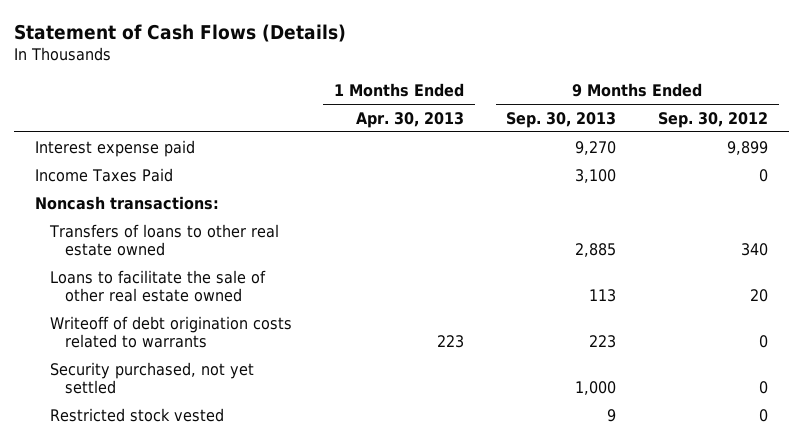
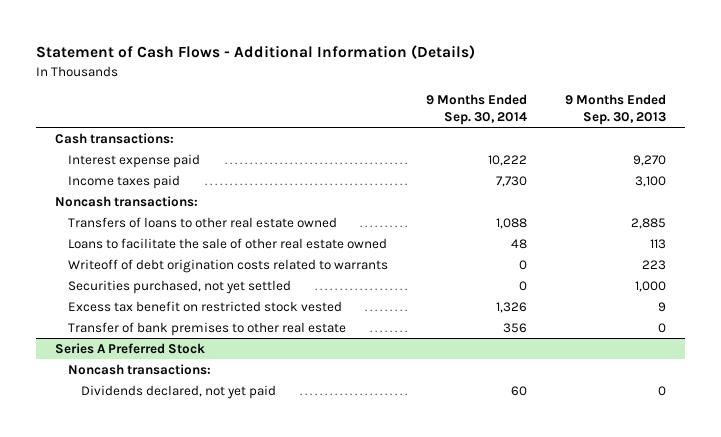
- Statement of Cash Flows (Details)
+ Statement of Cash Flows - Additional Information (Details)
- | 1 Months Ended Apr. 30, 2013 | 9 Months Ended Sep. 30, 2013 | 9 Months Ended Sep. 30, 2012
+ | 9 Months Ended Sep. 30, 2014 | 9 Months Ended Sep. 30, 2013
+ Cash transactions:
- Income Taxes Paid | | 3,100 | 0
+ Income taxes paid | 7,730 | 3,100
- Security purchased, not yet settled | | 1,000 | 0
- Restricted stock vested | | 9 | 0
+ Securities purchased, not yet settled | 0 | 1,000
+ Excess tax benefit on restricted stock vested | 1,326 | 9
+ Transfer of bank premises to other real estate | 356 | 0
+ Series A Preferred Stock
+ Noncash transactions:
+ Dividends declared, not yet paid | 60 | 0

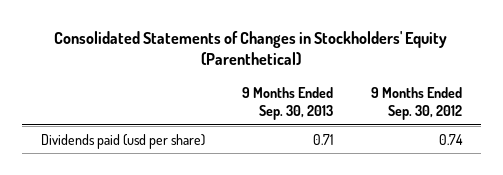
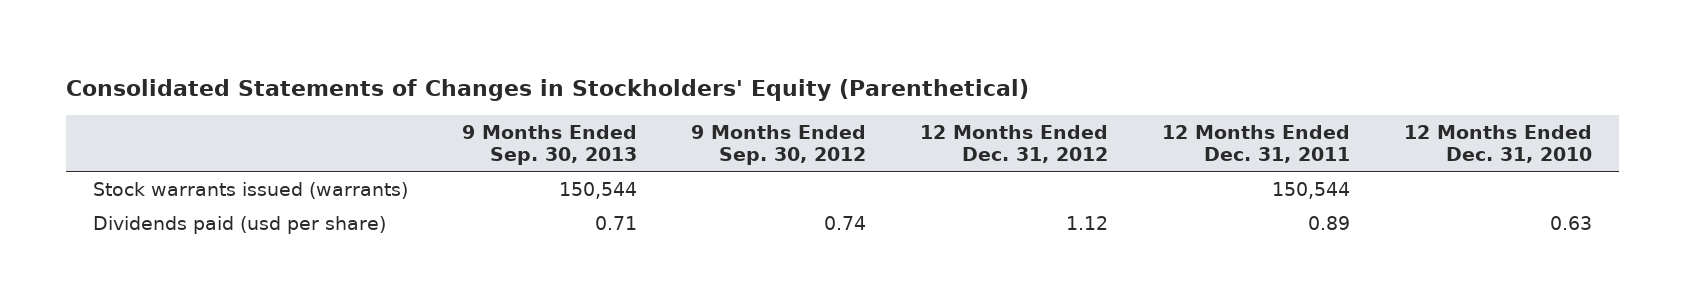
- | 9 Months Ended Sep. 30, 2013 | 9 Months Ended Sep. 30, 2012
+ | 9 Months Ended Sep. 30, 2013 | 9 Months Ended Sep. 30, 2012 | 12 Months Ended Dec. 31, 2012 | 12 Months Ended Dec. 31, 2011 | 12 Months Ended Dec. 31, 2010
+ Stock warrants issued (warrants) | 150,544 | | | 150,544 |

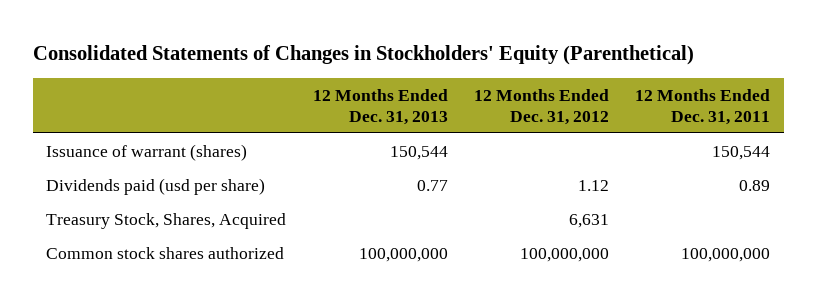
- | 9 Months Ended Sep. 30, 2013 | 9 Months Ended Sep. 30, 2012 | 12 Months Ended Dec. 31, 2012 | 12 Months Ended Dec. 31, 2011 | 12 Months Ended Dec. 31, 2010
+ | 12 Months Ended Dec. 31, 2013 | 12 Months Ended Dec. 31, 2012 | 12 Months Ended Dec. 31, 2011
- Stock warrants issued (warrants) | 150,544 | | | 150,544 |
+ Issuance of warrant (shares) | 150,544 | | 150,544
+ Treasury Stock, Shares, Acquired | | 6,631 |
+ Common stock shares authorized | 100,000,000 | 100,000,000 | 100,000,000

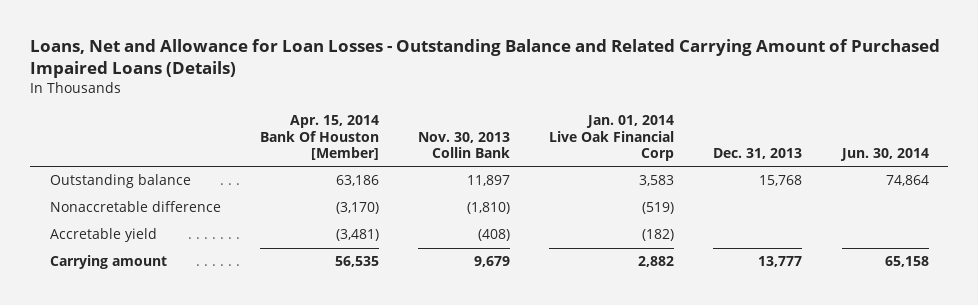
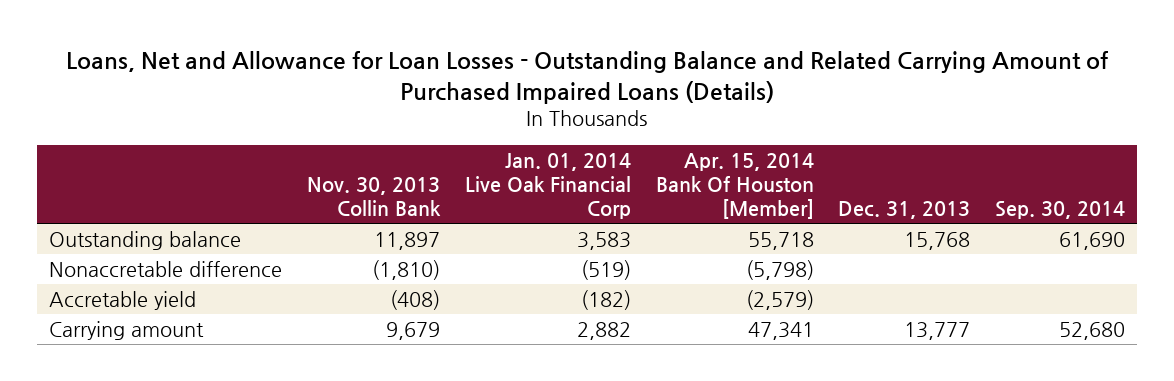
- | Apr. 15, 2014 Bank Of Houston [Member] | Nov. 30, 2013 Collin Bank | Jan. 01, 2014 Live Oak Financial Corp | Dec. 31, 2013 | Jun. 30, 2014
+ | Nov. 30, 2013 Collin Bank | Jan. 01, 2014 Live Oak Financial Corp | Apr. 15, 2014 Bank Of Houston [Member] | Dec. 31, 2013 | Sep. 30, 2014
- Outstanding balance | 63,186 | 11,897 | 3,583 | 15,768 | 74,864
- Nonaccretable difference | (3,170) | (1,810) | (519) | |
- Accretable yield | (3,481) | (408) | (182) | |
- Carrying amount | 56,535 | 9,679 | 2,882 | 13,777 | 65,158
+ Outstanding balance | 11,897 | 3,583 | 55,718 | 15,768 | 61,690
+ Nonaccretable difference | (1,810) | (519) | (5,798) | |
+ Accretable yield | (408) | (182) | (2,579) | |
+ Carrying amount | 9,679 | 2,882 | 47,341 | 13,777 | 52,680

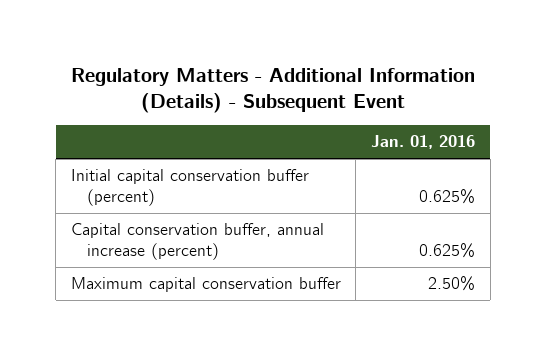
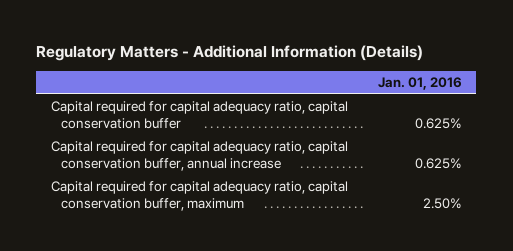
- Regulatory Matters - Additional Information (Details) - Subsequent Event
+ Regulatory Matters - Additional Information (Details)
- Initial capital conservation buffer (percent) | 0.625%
- Capital conservation buffer, annual increase (percent) | 0.625%
- Maximum capital conservation buffer | 2.50%
+ Capital required for capital adequacy ratio, capital conservation buffer | 0.625%
+ Capital required for capital adequacy ratio, capital conservation buffer, annual increase | 0.625%
+ Capital required for capital adequacy ratio, capital conservation buffer, maximum | 2.50%

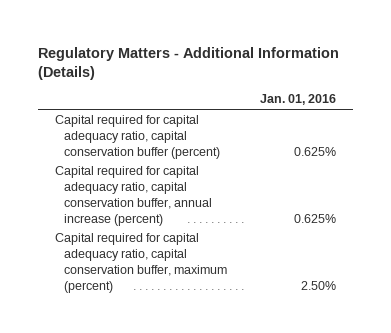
- Capital required for capital adequacy ratio, capital conservation buffer | 0.625%
- Capital required for capital adequacy ratio, capital conservation buffer, annual increase | 0.625%
- Capital required for capital adequacy ratio, capital conservation buffer, maximum | 2.50%
+ Capital required for capital adequacy ratio, capital conservation buffer (percent) | 0.625%
+ Capital required for capital adequacy ratio, capital conservation buffer, annual increase (percent) | 0.625%
+ Capital required for capital adequacy ratio, capital conservation buffer, maximum (percent) | 2.50%

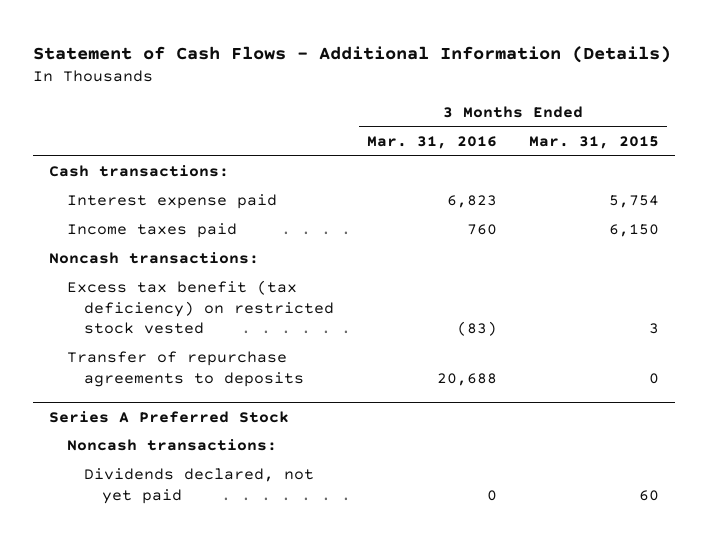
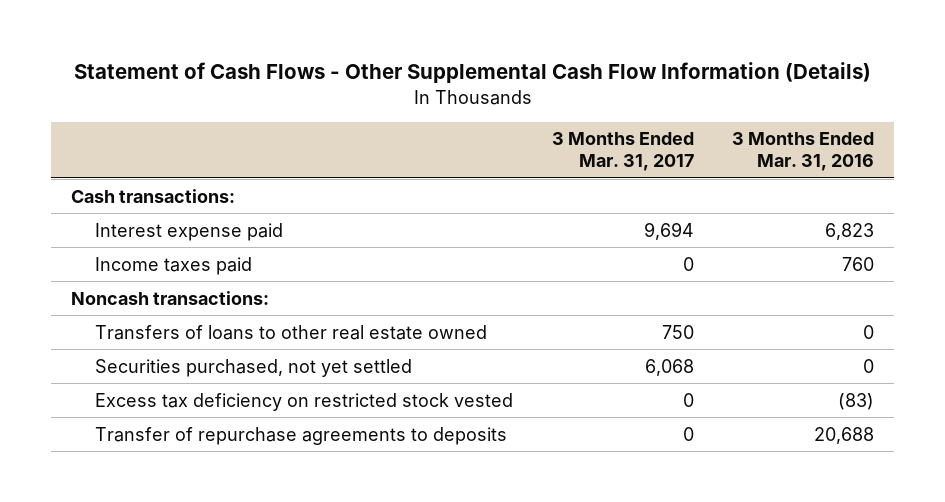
- Statement of Cash Flows - Additional Information (Details)
+ Statement of Cash Flows - Other Supplemental Cash Flow Information (Details)
- | 3 Months Ended Mar. 31, 2016 | 3 Months Ended Mar. 31, 2015
+ | 3 Months Ended Mar. 31, 2017 | 3 Months Ended Mar. 31, 2016
- Excess tax benefit (tax deficiency) on restricted stock vested | (83) | 3
+ Transfers of loans to other real estate owned | 750 | 0
+ Securities purchased, not yet settled | 6,068 | 0
+ Excess tax deficiency on restricted stock vested | 0 | (83)
- Series A Preferred Stock
- Noncash transactions:
- Dividends declared, not yet paid | 0 | 60

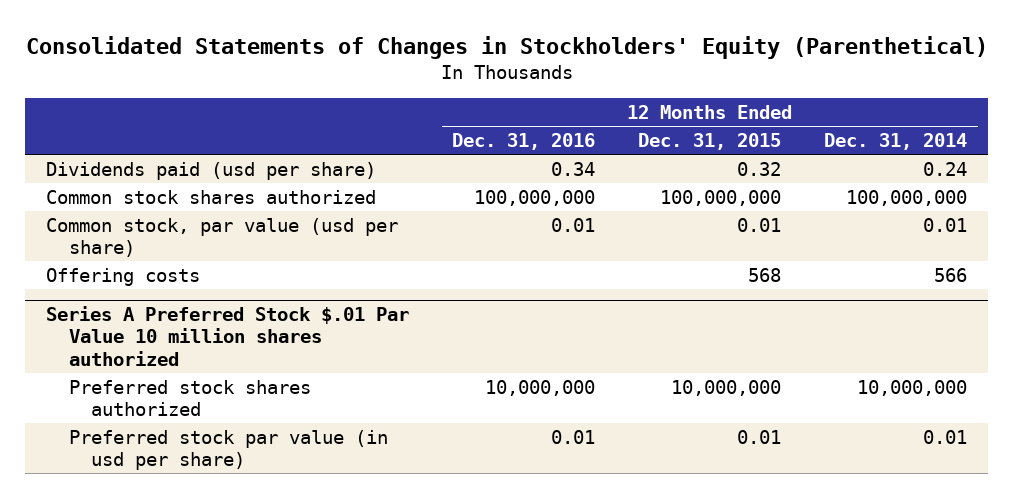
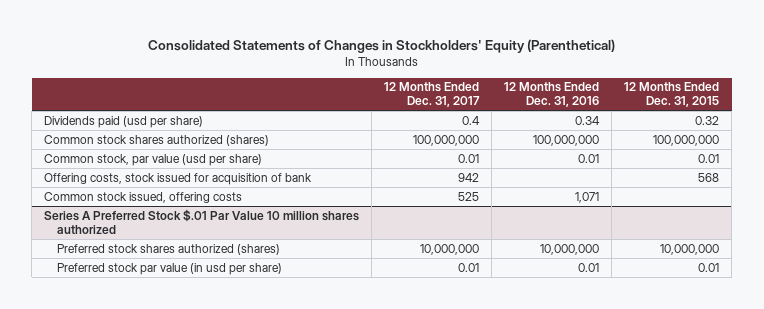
- | 12 Months Ended Dec. 31, 2016 | 12 Months Ended Dec. 31, 2015 | 12 Months Ended Dec. 31, 2014
+ | 12 Months Ended Dec. 31, 2017 | 12 Months Ended Dec. 31, 2016 | 12 Months Ended Dec. 31, 2015
- Common stock shares authorized | 100,000,000 | 100,000,000 | 100,000,000
+ Common stock shares authorized (shares) | 100,000,000 | 100,000,000 | 100,000,000
- Offering costs | | 568 | 566
+ Offering costs, stock issued for acquisition of bank | 942 | | 568
+ Common stock issued, offering costs | 525 | 1,071 |
@ Series A Preferred Stock $.01 Par Value 10 million shares authorized
- Preferred stock shares authorized | 10,000,000 | 10,000,000 | 10,000,000
+ Preferred stock shares authorized (shares) | 10,000,000 | 10,000,000 | 10,000,000

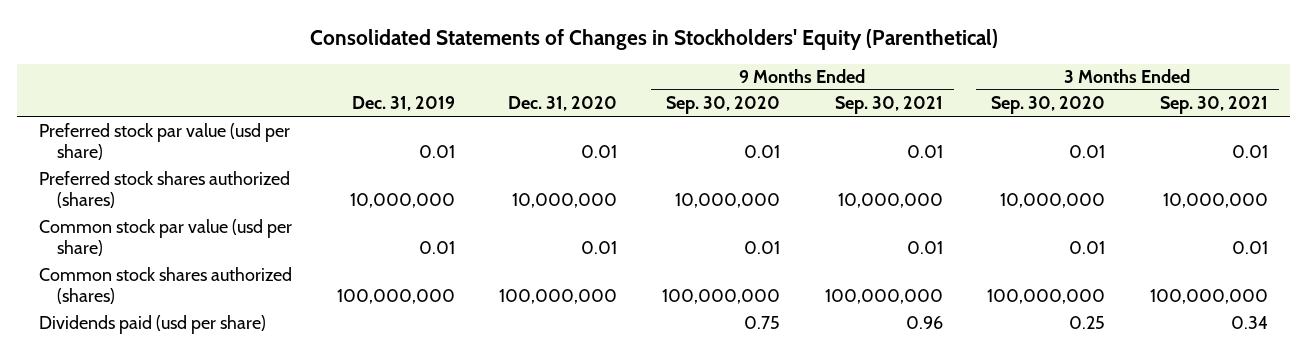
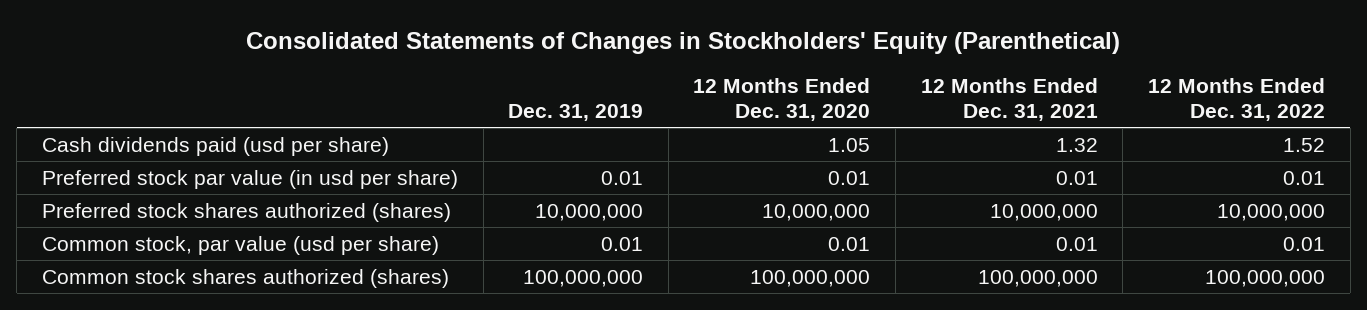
- | Dec. 31, 2019 | Dec. 31, 2020 | 9 Months Ended Sep. 30, 2020 | 9 Months Ended Sep. 30, 2021 | 3 Months Ended Sep. 30, 2020 | 3 Months Ended Sep. 30, 2021
+ | Dec. 31, 2019 | 12 Months Ended Dec. 31, 2020 | 12 Months Ended Dec. 31, 2021 | 12 Months Ended Dec. 31, 2022
- Preferred stock par value (usd per share) | 0.01 | 0.01 | 0.01 | 0.01 | 0.01 | 0.01
+ Cash dividends paid (usd per share) | | 1.05 | 1.32 | 1.52
+ Preferred stock par value (in usd per share) | 0.01 | 0.01 | 0.01 | 0.01
- Common stock par value (usd per share) | 0.01 | 0.01 | 0.01 | 0.01 | 0.01 | 0.01
+ Common stock, par value (usd per share) | 0.01 | 0.01 | 0.01 | 0.01
- Dividends paid (usd per share) | | | 0.75 | 0.96 | 0.25 | 0.34

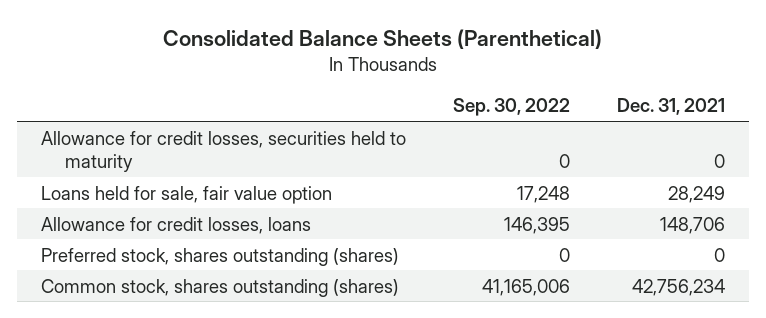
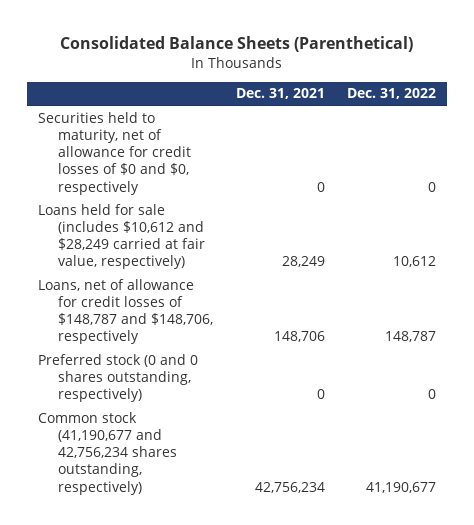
- | Sep. 30, 2022 | Dec. 31, 2021
+ | Dec. 31, 2021 | Dec. 31, 2022
- Allowance for credit losses, securities held to maturity | 0 | 0
- Loans held for sale, fair value option | 17,248 | 28,249
- Allowance for credit losses, loans | 146,395 | 148,706
- Preferred stock, shares outstanding (shares) | 0 | 0
- Common stock, shares outstanding (shares) | 41,165,006 | 42,756,234
+ Securities held to maturity, net of allowance for credit losses of $0 and $0, respectively | 0 | 0
+ Loans held for sale (includes $10,612 and $28,249 carried at fair value, respectively) | 28,249 | 10,612
+ Loans, net of allowance for credit losses of $148,787 and $148,706, respectively | 148,706 | 148,787
+ Preferred stock (0 and 0 shares outstanding, respectively) | 0 | 0
+ Common stock (41,190,677 and 42,756,234 shares outstanding, respectively) | 42,756,234 | 41,190,677

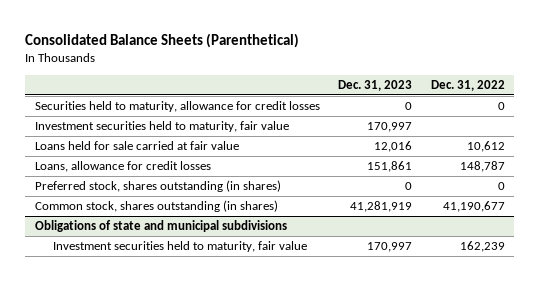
- | Dec. 31, 2021 | Dec. 31, 2022
+ | Dec. 31, 2023 | Dec. 31, 2022
- Securities held to maturity, net of allowance for credit losses of $0 and $0, respectively | 0 | 0
- Loans held for sale (includes $10,612 and $28,249 carried at fair value, respectively) | 28,249 | 10,612
- Loans, net of allowance for credit losses of $148,787 and $148,706, respectively | 148,706 | 148,787
- Preferred stock (0 and 0 shares outstanding, respectively) | 0 | 0
- Common stock (41,190,677 and 42,756,234 shares outstanding, respectively) | 42,756,234 | 41,190,677
+ Securities held to maturity, allowance for credit losses | 0 | 0
+ Investment securities held to maturity, fair value | 170,997 |
+ Loans held for sale carried at fair value | 12,016 | 10,612
+ Loans, allowance for credit losses | 151,861 | 148,787
+ Preferred stock, shares outstanding (in shares) | 0 | 0
+ Common stock, shares outstanding (in shares) | 41,281,919 | 41,190,677
+ Obligations of state and municipal subdivisions
+ Investment securities held to maturity, fair value | 170,997 | 162,239

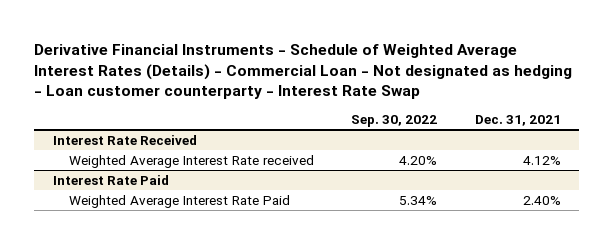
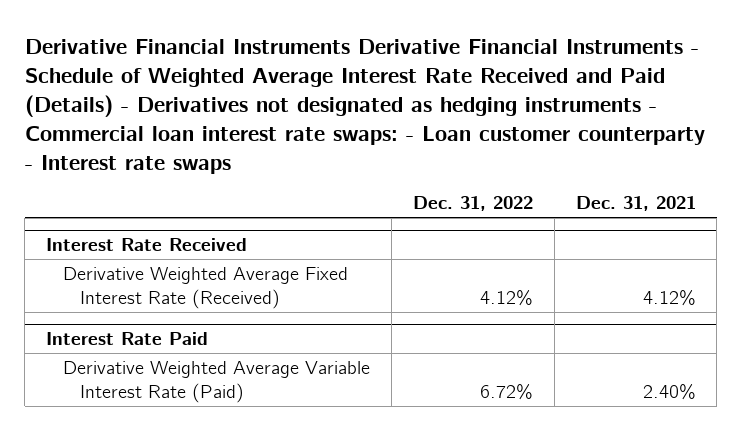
- Derivative Financial Instruments - Schedule of Weighted Average Interest Rates (Details) - Commercial Loan - Not designated as hedging - Loan customer counterparty - Interest Rate Swap
+ Derivative Financial Instruments Derivative Financial Instruments - Schedule of Weighted Average Interest Rate Received and Paid (Details) - Derivatives not designated as hedging instruments - Commercial loan interest rate swaps: - Loan customer counterparty - Interest rate swaps
- | Sep. 30, 2022 | Dec. 31, 2021
+ | Dec. 31, 2022 | Dec. 31, 2021
@ Interest Rate Received
- Weighted Average Interest Rate received | 4.20% | 4.12%
+ Derivative Weighted Average Fixed Interest Rate (Received) | 4.12% | 4.12%
@ Interest Rate Paid
- Weighted Average Interest Rate Paid | 5.34% | 2.40%
+ Derivative Weighted Average Variable Interest Rate (Paid) | 6.72% | 2.40%

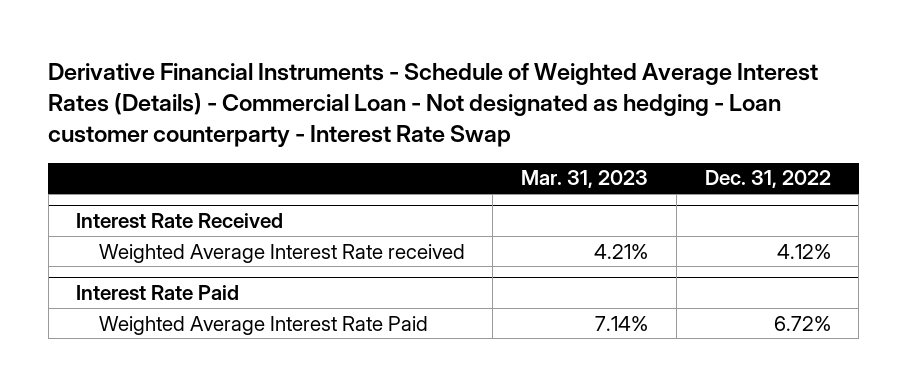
- Derivative Financial Instruments Derivative Financial Instruments - Schedule of Weighted Average Interest Rate Received and Paid (Details) - Derivatives not designated as hedging instruments - Commercial loan interest rate swaps: - Loan customer counterparty - Interest rate swaps
+ Derivative Financial Instruments - Schedule of Weighted Average Interest Rates (Details) - Commercial Loan - Not designated as hedging - Loan customer counterparty - Interest Rate Swap
- | Dec. 31, 2022 | Dec. 31, 2021
+ | Mar. 31, 2023 | Dec. 31, 2022
@ Interest Rate Received
- Derivative Weighted Average Fixed Interest Rate (Received) | 4.12% | 4.12%
+ Weighted Average Interest Rate received | 4.21% | 4.12%
@ Interest Rate Paid
- Derivative Weighted Average Variable Interest Rate (Paid) | 6.72% | 2.40%
+ Weighted Average Interest Rate Paid | 7.14% | 6.72%

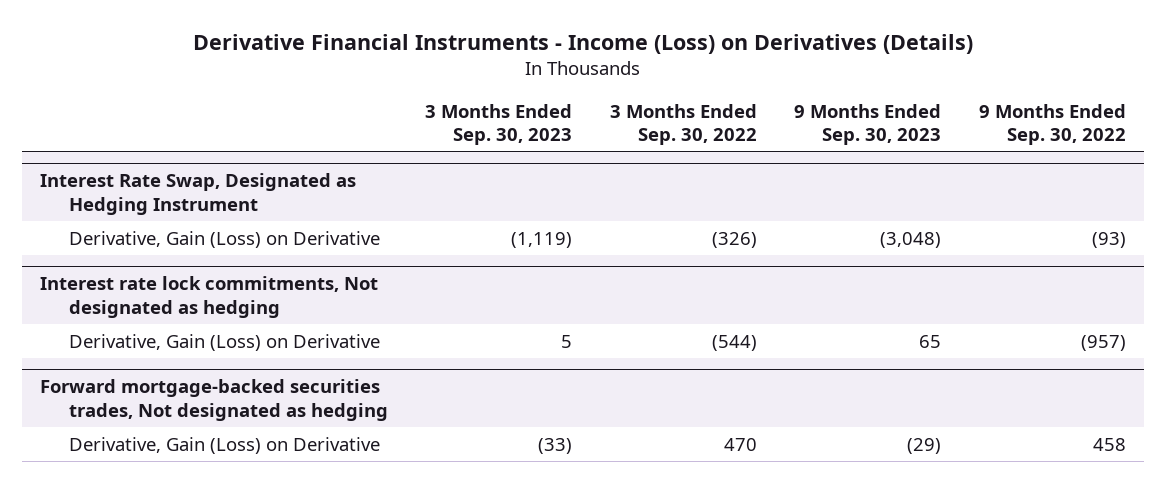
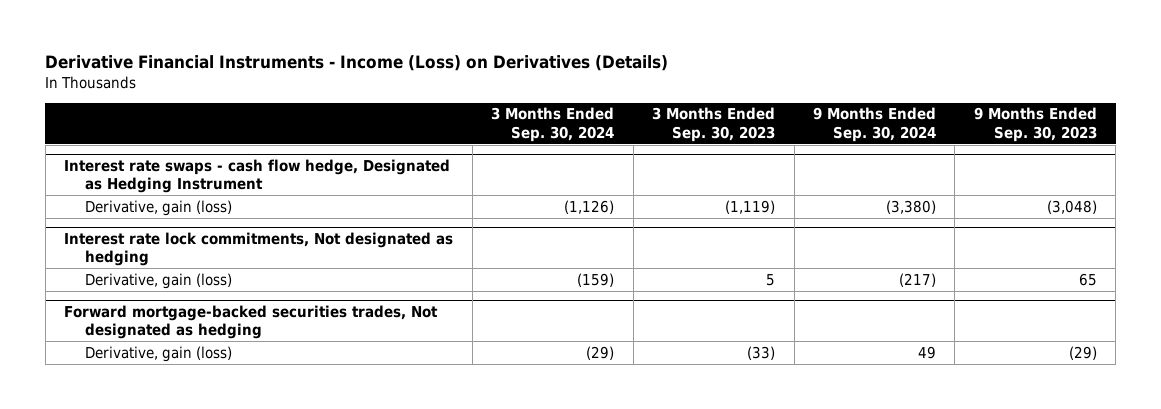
- | 3 Months Ended Sep. 30, 2023 | 3 Months Ended Sep. 30, 2022 | 9 Months Ended Sep. 30, 2023 | 9 Months Ended Sep. 30, 2022
+ | 3 Months Ended Sep. 30, 2024 | 3 Months Ended Sep. 30, 2023 | 9 Months Ended Sep. 30, 2024 | 9 Months Ended Sep. 30, 2023
- Interest Rate Swap, Designated as Hedging Instrument
- Derivative, Gain (Loss) on Derivative | (1,119) | (326) | (3,048) | (93)
+ Interest rate swaps - cash flow hedge, Designated as Hedging Instrument
+ Derivative, gain (loss) | (1,126) | (1,119) | (3,380) | (3,048)
@ Interest rate lock commitments, Not designated as hedging
- Derivative, Gain (Loss) on Derivative | 5 | (544) | 65 | (957)
+ Derivative, gain (loss) | (159) | 5 | (217) | 65
@ Forward mortgage-backed securities trades, Not designated as hedging
- Derivative, Gain (Loss) on Derivative | (33) | 470 | (29) | 458
+ Derivative, gain (loss) | (29) | (33) | 49 | (29)

